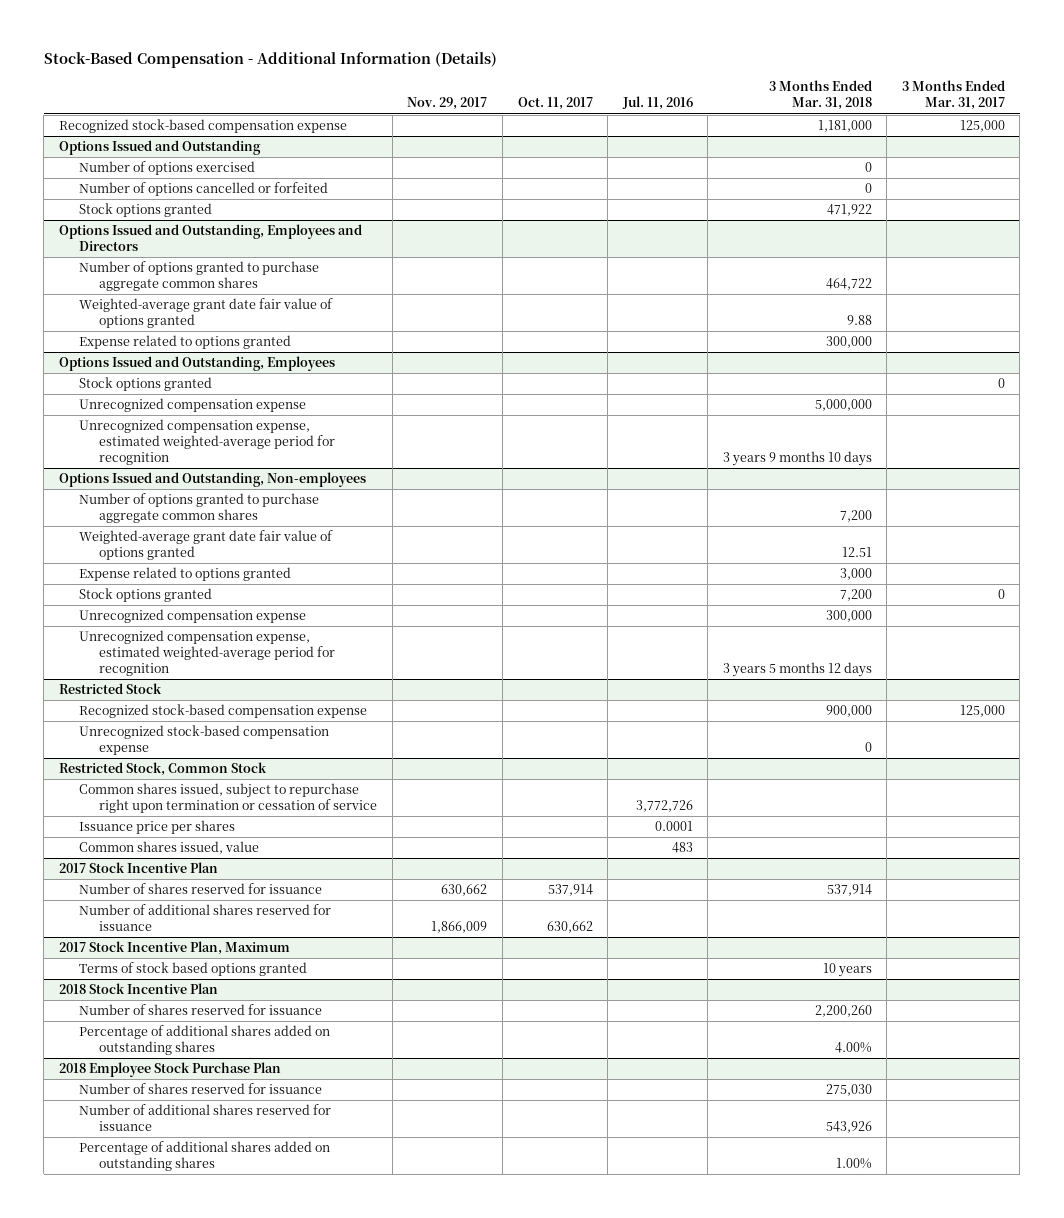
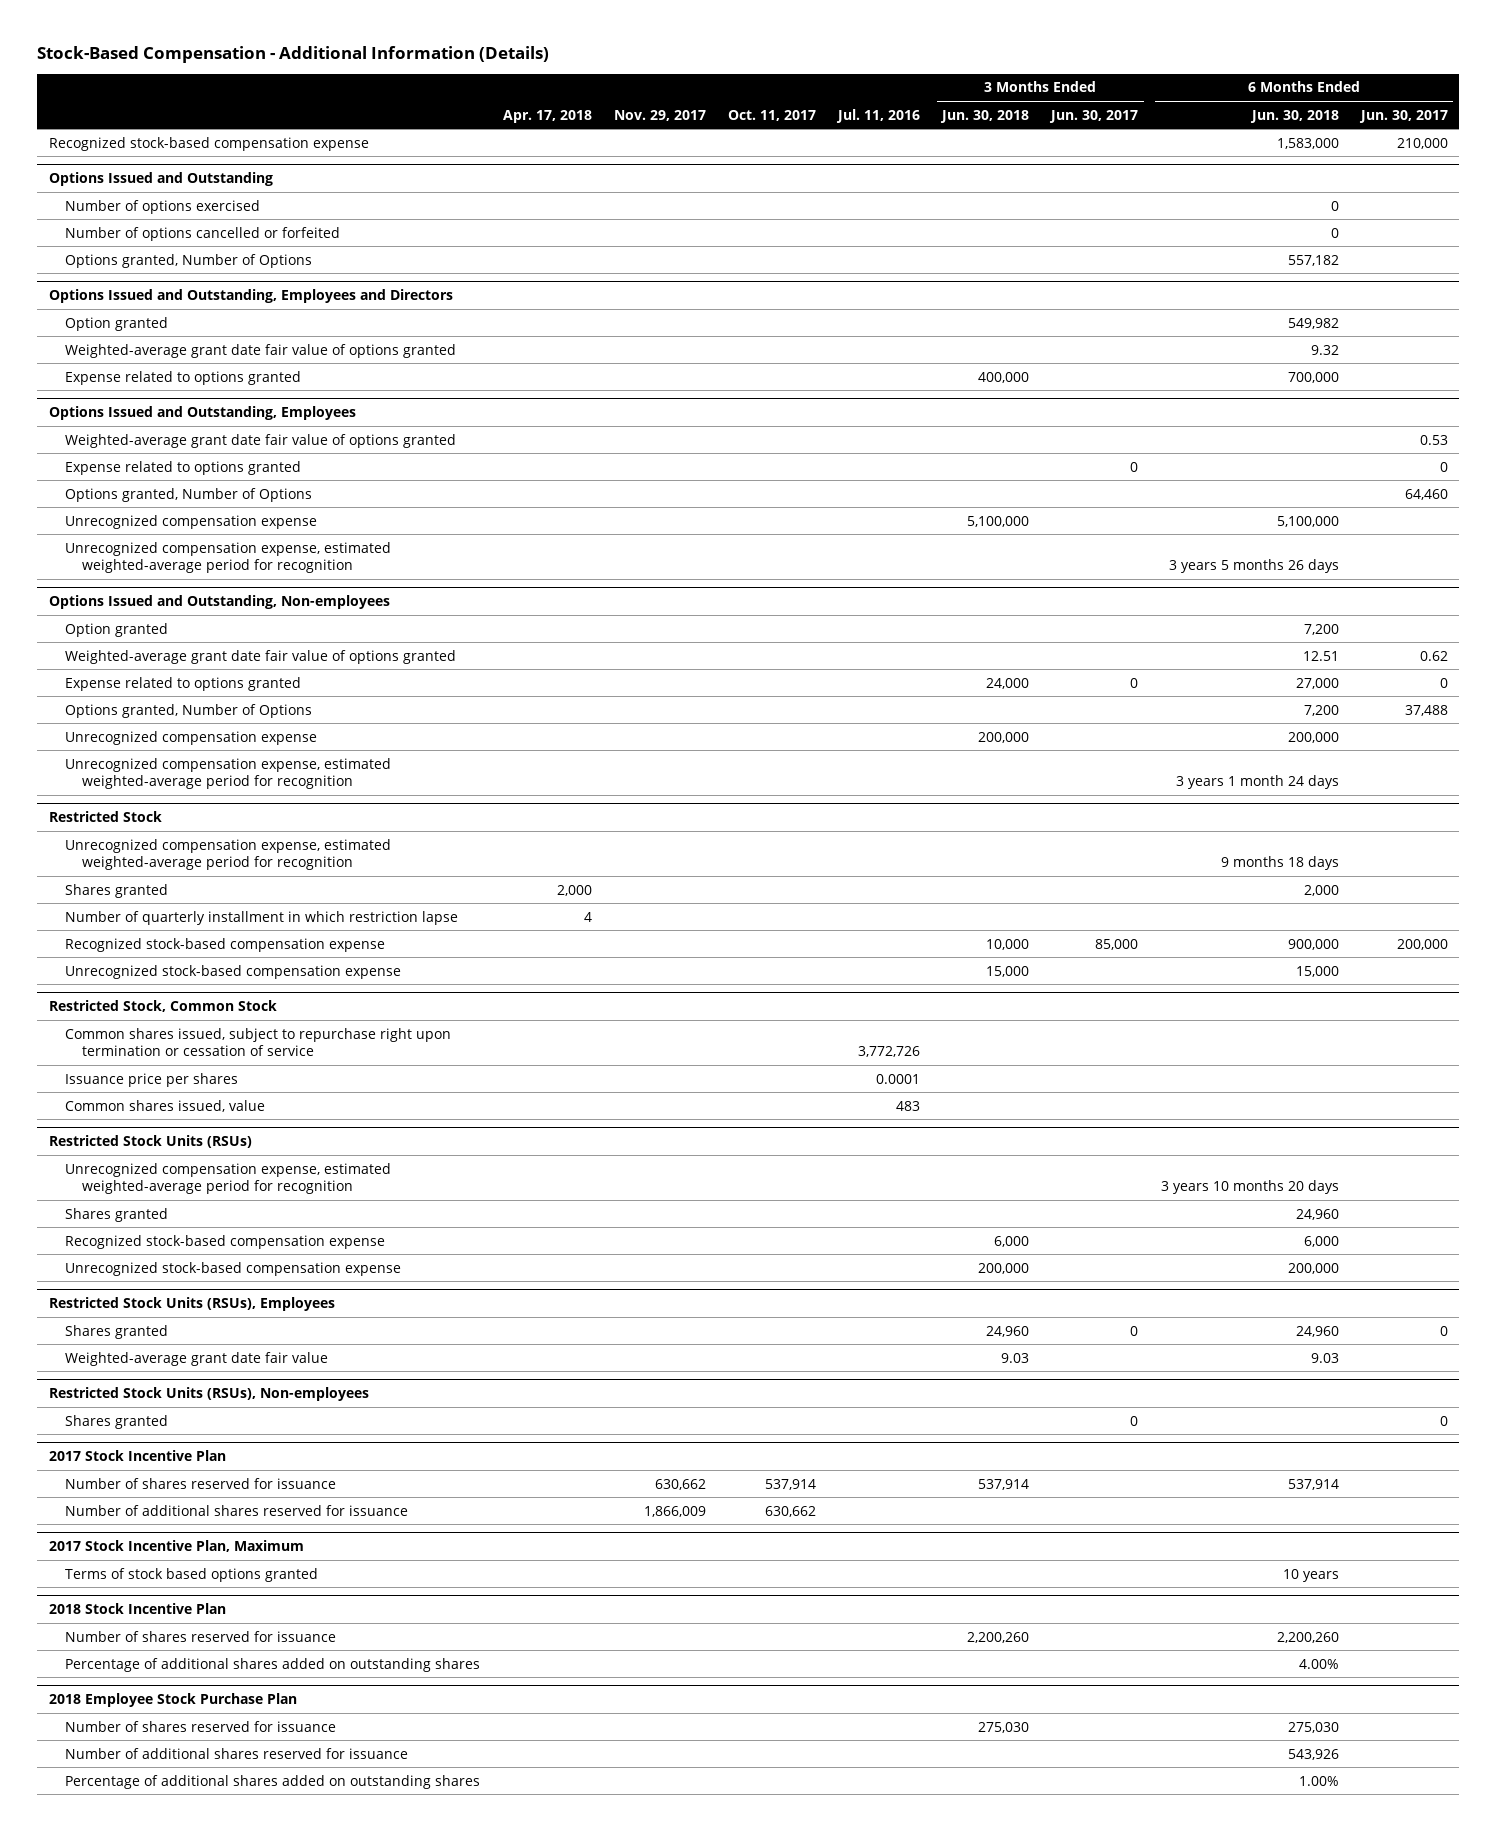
- | Nov. 29, 2017 | Oct. 11, 2017 | Jul. 11, 2016 | 3 Months Ended Mar. 31, 2018 | 3 Months Ended Mar. 31, 2017
+ | Apr. 17, 2018 | Nov. 29, 2017 | Oct. 11, 2017 | Jul. 11, 2016 | 3 Months Ended Jun. 30, 2018 | 3 Months Ended Jun. 30, 2017 | 6 Months Ended Jun. 30, 2018 | 6 Months Ended Jun. 30, 2017
@ Options Issued and Outstanding
- Stock options granted | | | | 471,922 |
+ Options granted, Number of Options | | | | | | | 557,182 |
@ Options Issued and Outstanding, Employees and Directors
- Number of options granted to purchase aggregate common shares | | | | 464,722 |
+ Option granted | | | | | | | 549,982 |
@ Options Issued and Outstanding, Employees
- Stock options granted | | | | | 0
+ Weighted-average grant date fair value of options granted | | | | | | | | 0.53
+ Expense related to options granted | | | | | | 0 | | 0
+ Options granted, Number of Options | | | | | | | | 64,460
@ Options Issued and Outstanding, Non-employees
- Number of options granted to purchase aggregate common shares | | | | 7,200 |
+ Option granted | | | | | | | 7,200 |
- Stock options granted | | | | 7,200 | 0
+ Options granted, Number of Options | | | | | | | 7,200 | 37,488
@ Restricted Stock
+ Unrecognized compensation expense, estimated weighted-average period for recognition | | | | | | | 9 months 18 days |
+ Shares granted | 2,000 | | | | | | 2,000 |
+ Number of quarterly installment in which restriction lapse | 4 | | | | | | |
+ Restricted Stock Units (RSUs)
+ Unrecognized compensation expense, estimated weighted-average period for recognition | | | | | | | 3 years 10 months 20 days |
+ Shares granted | | | | | | | 24,960 |
+ Recognized stock-based compensation expense | | | | | 6,000 | | 6,000 |
+ Unrecognized stock-based compensation expense | | | | | 200,000 | | 200,000 |
+ Restricted Stock Units (RSUs), Employees
+ Shares granted | | | | | 24,960 | 0 | 24,960 | 0
+ Weighted-average grant date fair value | | | | | 9.03 | | 9.03 |
+ Restricted Stock Units (RSUs), Non-employees
+ Shares granted | | | | | | 0 | | 0

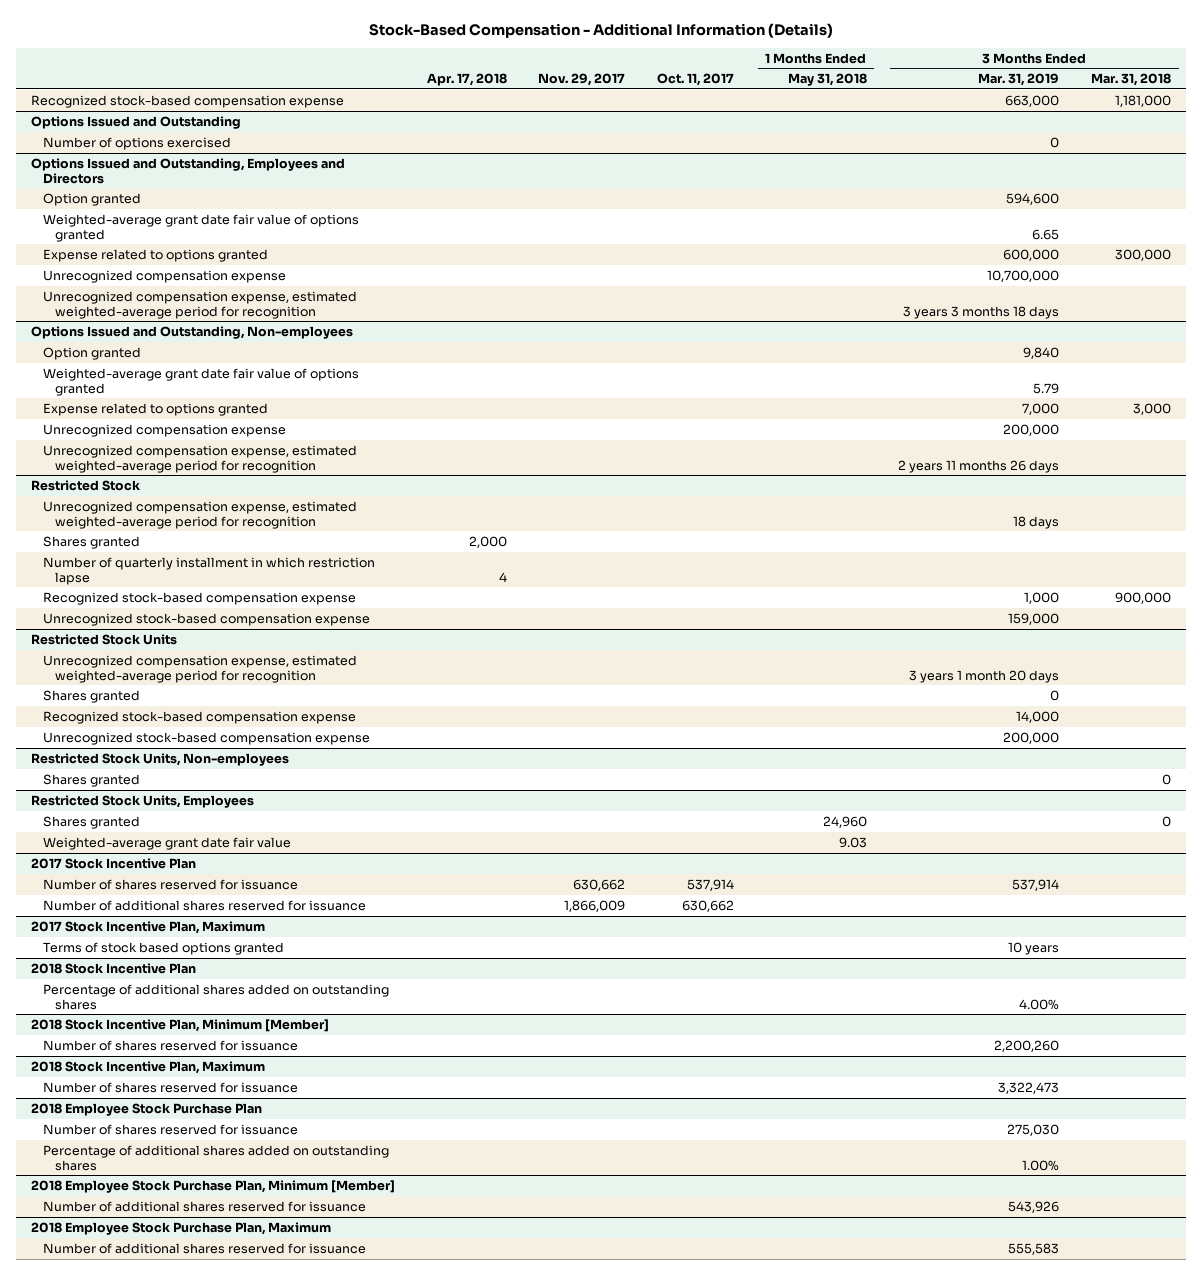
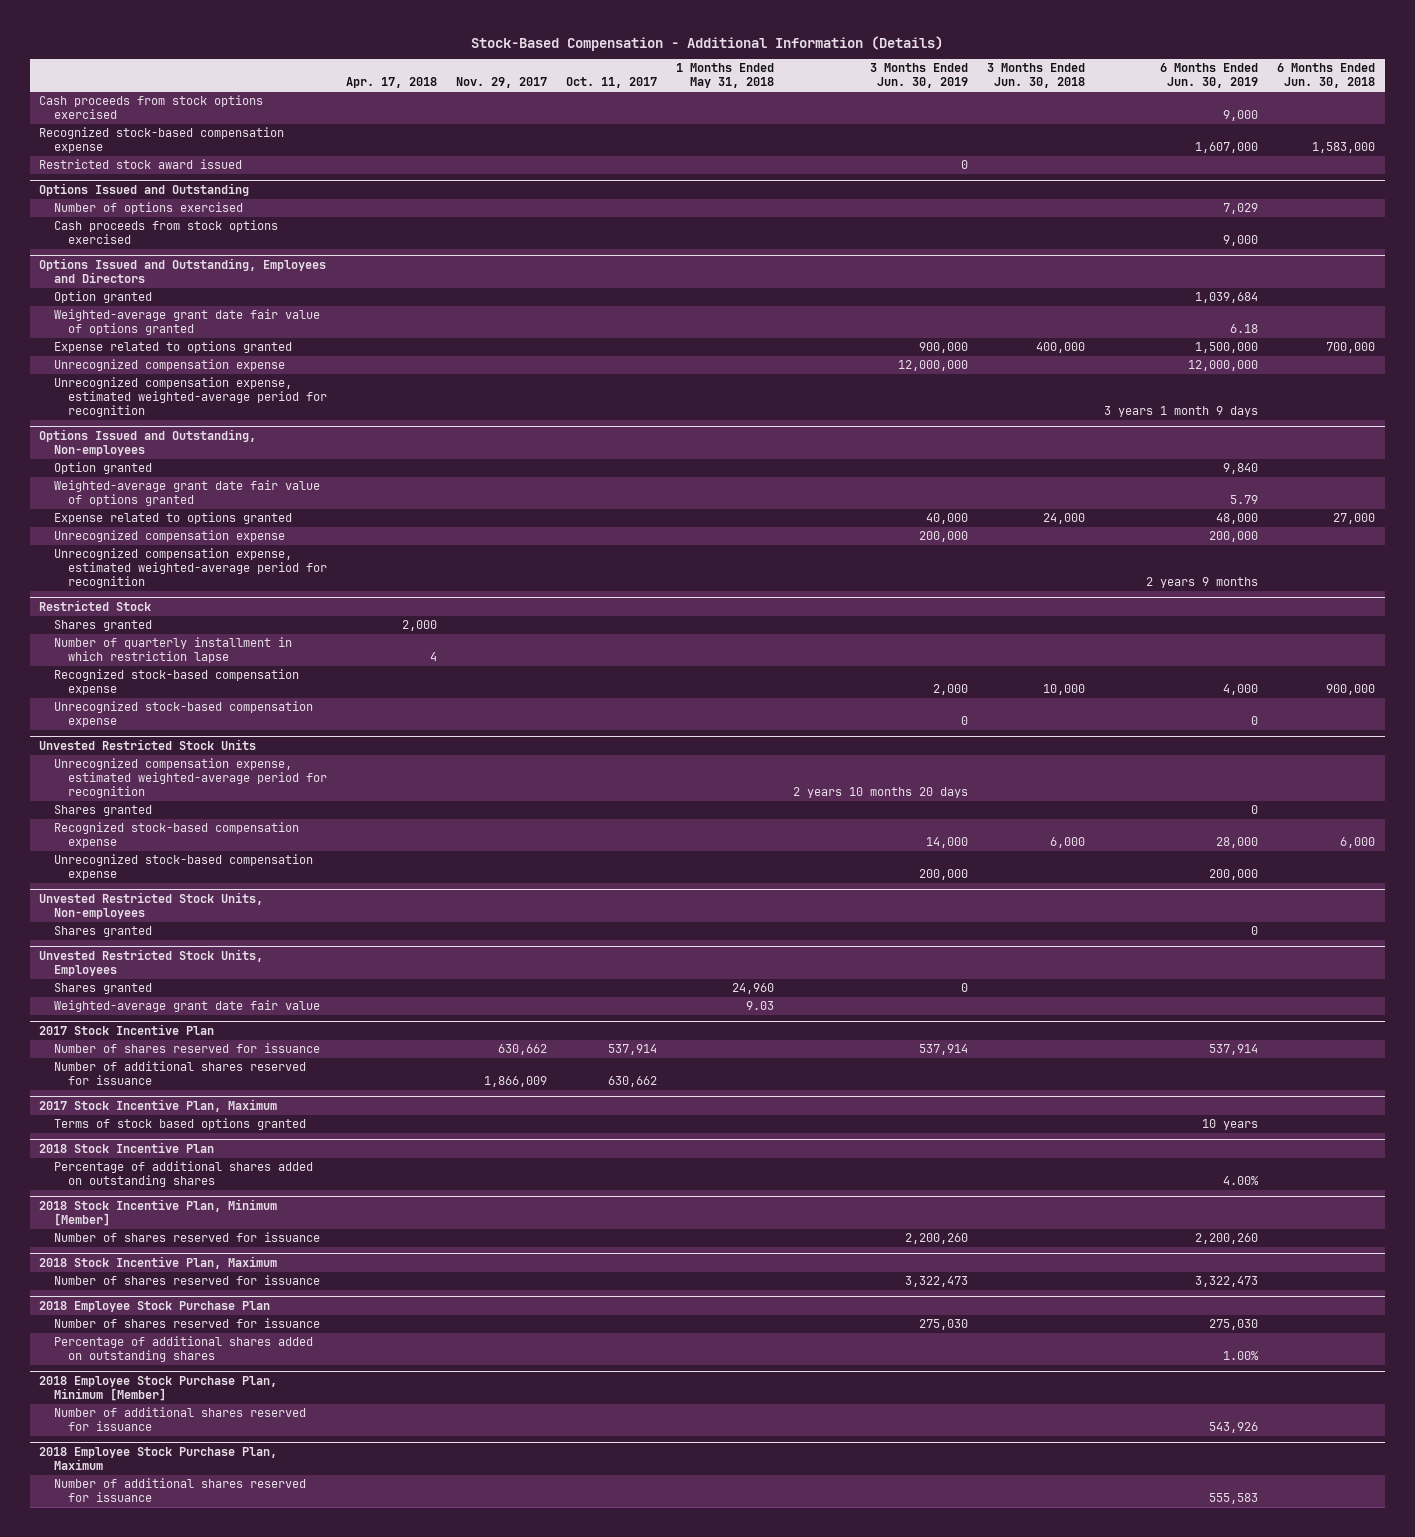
- | Apr. 17, 2018 | Nov. 29, 2017 | Oct. 11, 2017 | 1 Months Ended May 31, 2018 | 3 Months Ended Mar. 31, 2019 | 3 Months Ended Mar. 31, 2018
+ | Apr. 17, 2018 | Nov. 29, 2017 | Oct. 11, 2017 | 1 Months Ended May 31, 2018 | 3 Months Ended Jun. 30, 2019 | 3 Months Ended Jun. 30, 2018 | 6 Months Ended Jun. 30, 2019 | 6 Months Ended Jun. 30, 2018
+ Cash proceeds from stock options exercised | | | | | | | 9,000 |
+ Restricted stock award issued | | | | | 0 | | |
@ Options Issued and Outstanding
+ Cash proceeds from stock options exercised | | | | | | | 9,000 |
@ Restricted Stock
- Unrecognized compensation expense, estimated weighted-average period for recognition | | | | | 18 days |
- Restricted Stock Units
+ Unvested Restricted Stock Units
- Restricted Stock Units, Non-employees
+ Unvested Restricted Stock Units, Non-employees
- Restricted Stock Units, Employees
+ Unvested Restricted Stock Units, Employees

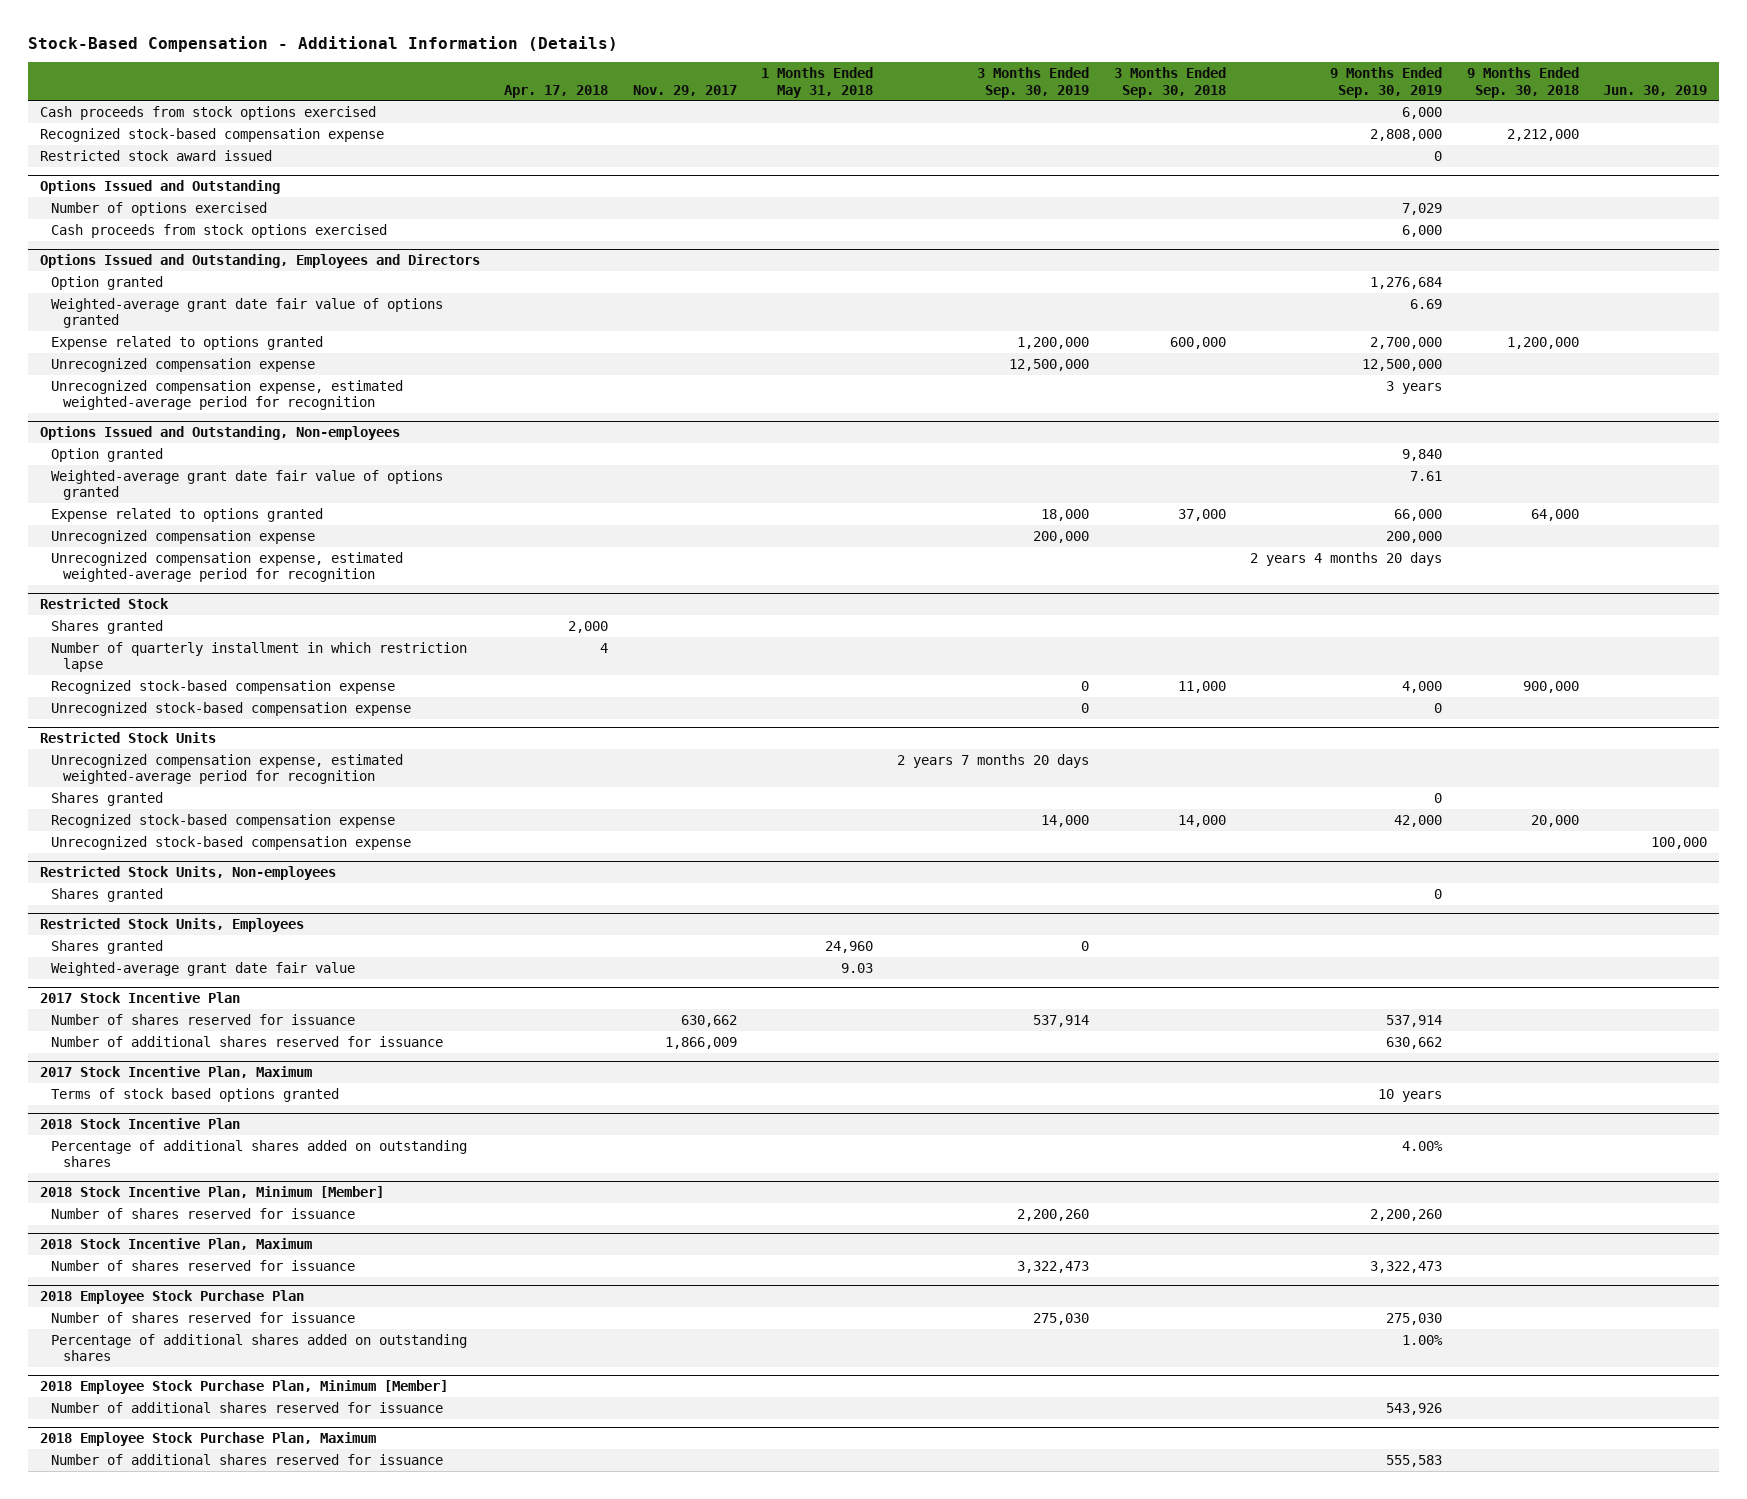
- | Apr. 17, 2018 | Nov. 29, 2017 | Oct. 11, 2017 | 1 Months Ended May 31, 2018 | 3 Months Ended Jun. 30, 2019 | 3 Months Ended Jun. 30, 2018 | 6 Months Ended Jun. 30, 2019 | 6 Months Ended Jun. 30, 2018
+ | Apr. 17, 2018 | Nov. 29, 2017 | 1 Months Ended May 31, 2018 | 3 Months Ended Sep. 30, 2019 | 3 Months Ended Sep. 30, 2018 | 9 Months Ended Sep. 30, 2019 | 9 Months Ended Sep. 30, 2018 | Jun. 30, 2019
- Unvested Restricted Stock Units
+ Restricted Stock Units
- Unvested Restricted Stock Units, Non-employees
+ Restricted Stock Units, Non-employees
- Unvested Restricted Stock Units, Employees
+ Restricted Stock Units, Employees

